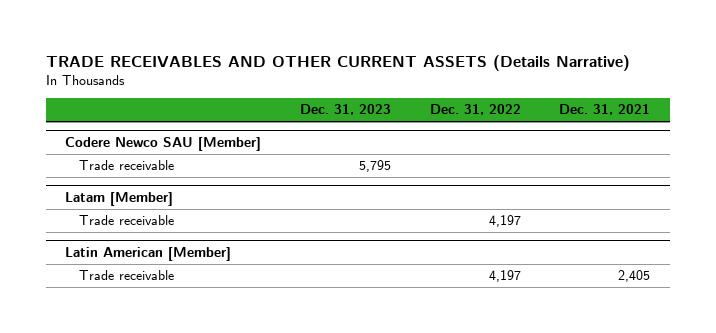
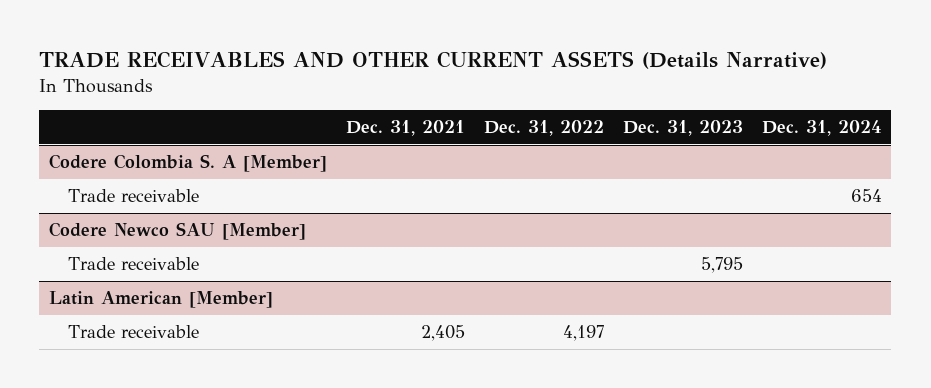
- | Dec. 31, 2023 | Dec. 31, 2022 | Dec. 31, 2021
+ | Dec. 31, 2021 | Dec. 31, 2022 | Dec. 31, 2023 | Dec. 31, 2024
+ Codere Colombia S. A [Member]
+ Trade receivable | | | | 654
- Latam [Member]
- Trade receivable | | 4,197 |

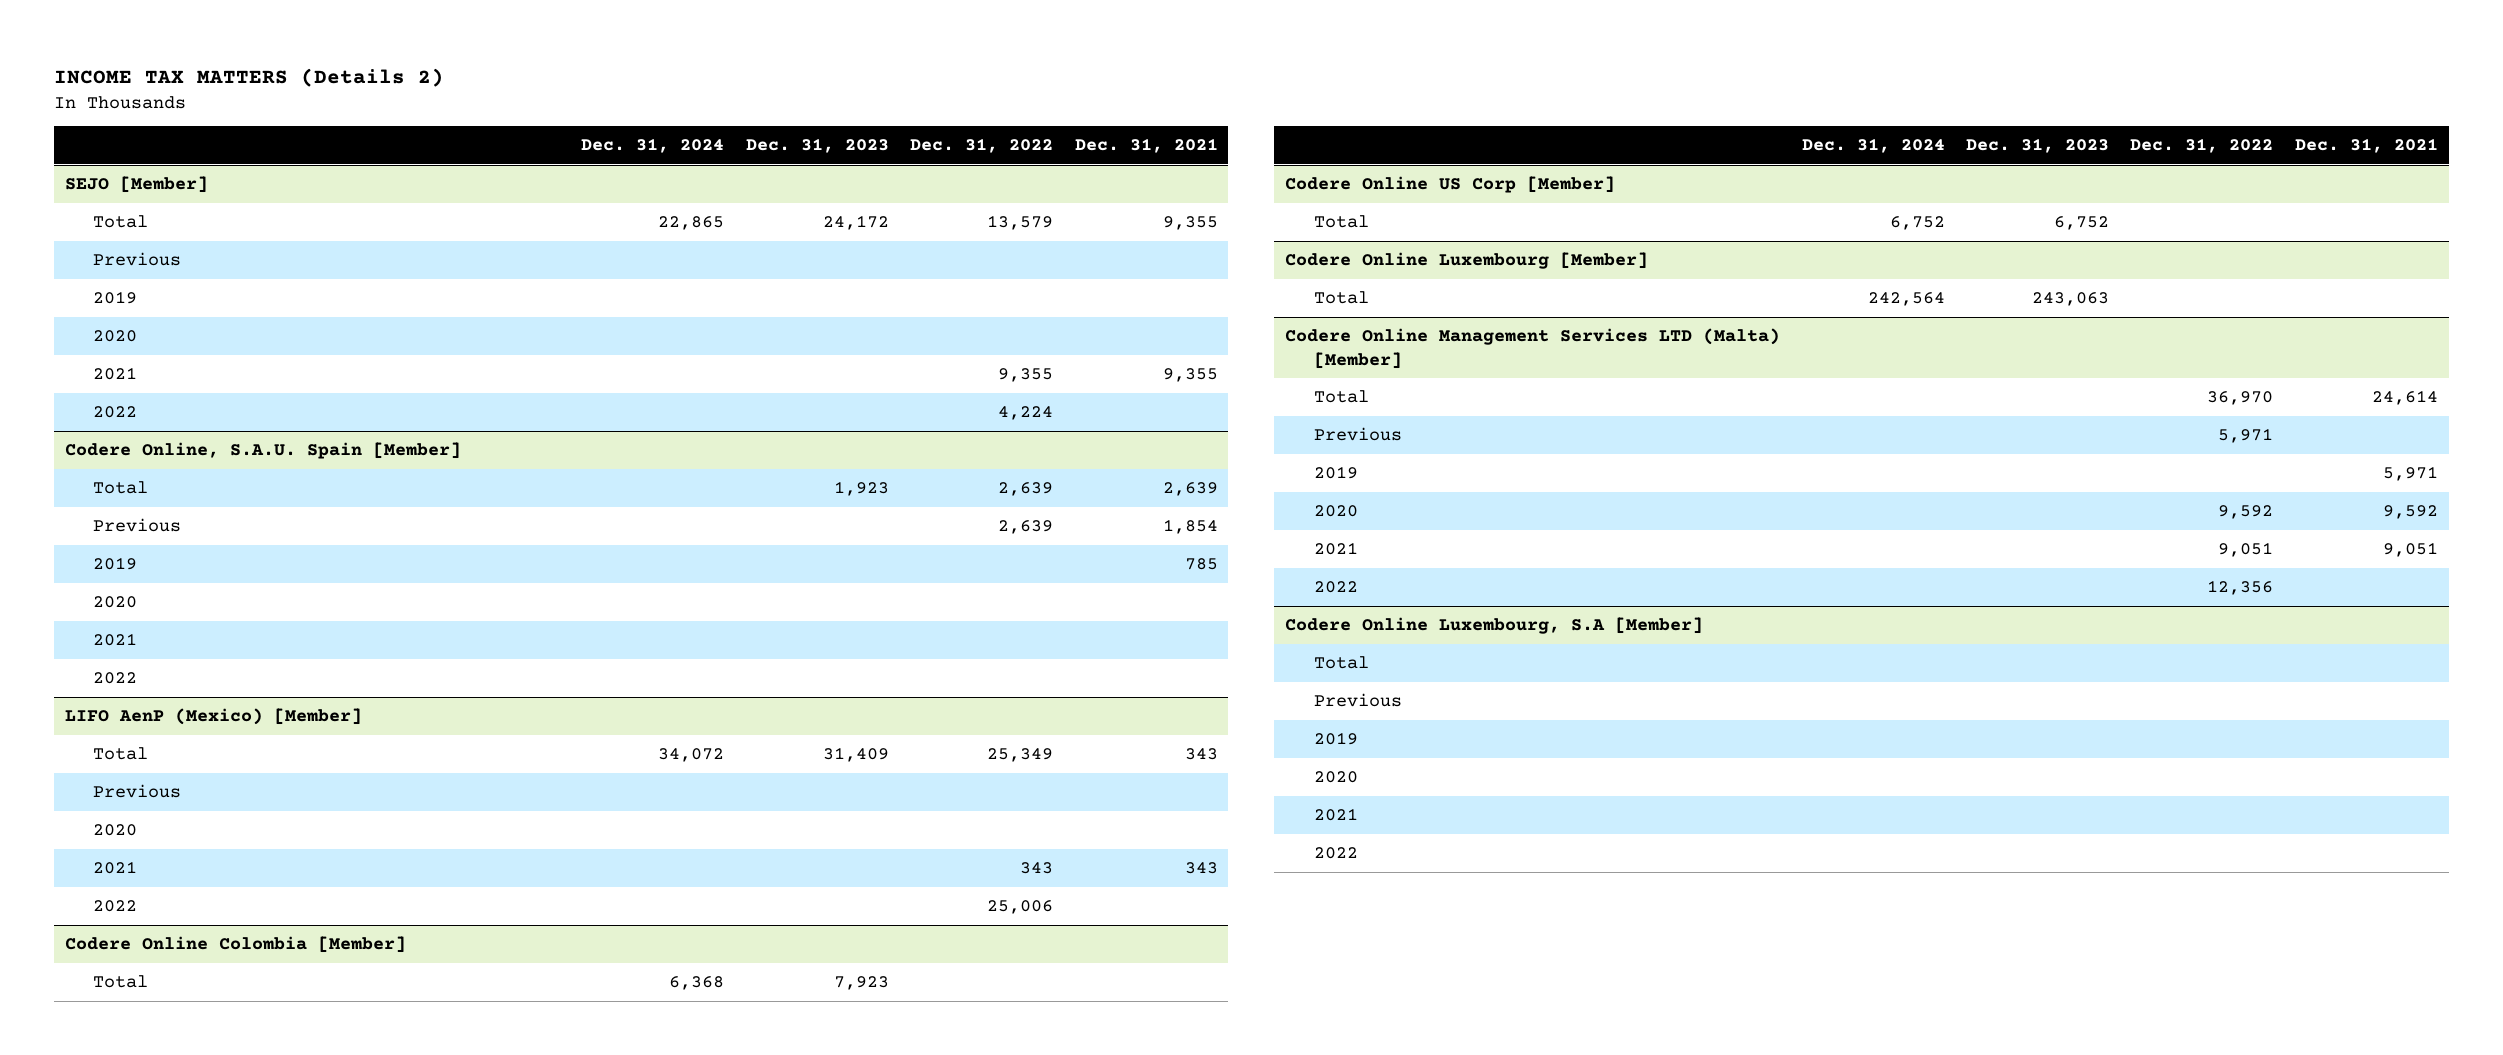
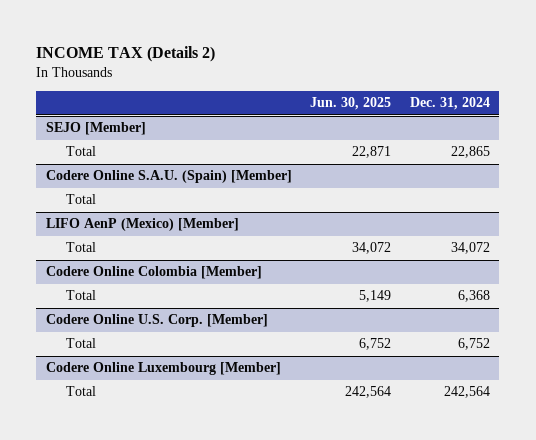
- INCOME TAX MATTERS (Details 2)
+ INCOME TAX (Details 2)
- | Dec. 31, 2024 | Dec. 31, 2023 | Dec. 31, 2022 | Dec. 31, 2021
+ | Jun. 30, 2025 | Dec. 31, 2024
@ SEJO [Member]
- Previous
- 2019
- 2020
- 2021 | | | 9,355 | 9,355
- 2022 | | | 4,224 |
- Codere Online, S.A.U. Spain [Member]
+ Codere Online S.A.U. (Spain) [Member]
- Previous | | | 2,639 | 1,854
- 2019 | | | | 785
- 2020
- 2021
- 2022
@ LIFO AenP (Mexico) [Member]
- Previous
- 2020
- 2021 | | | 343 | 343
- 2022 | | | 25,006 |
- Codere Online US Corp [Member]
+ Codere Online U.S. Corp. [Member]
- Codere Online Management Services LTD (Malta) [Member]
- Total | | | 36,970 | 24,614
- Previous | | | 5,971 |
- 2019 | | | | 5,971
- 2020 | | | 9,592 | 9,592
- 2021 | | | 9,051 | 9,051
- 2022 | | | 12,356 |
- Codere Online Luxembourg, S.A [Member]
- Total
- Previous
- 2019
- 2020
- 2021
- 2022

